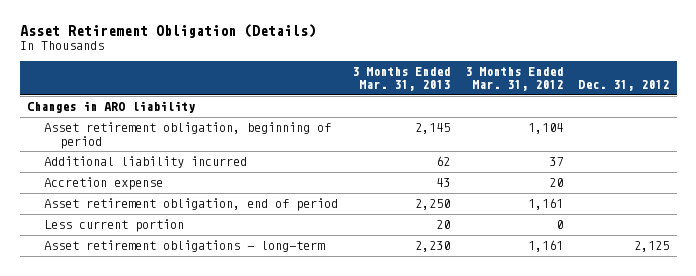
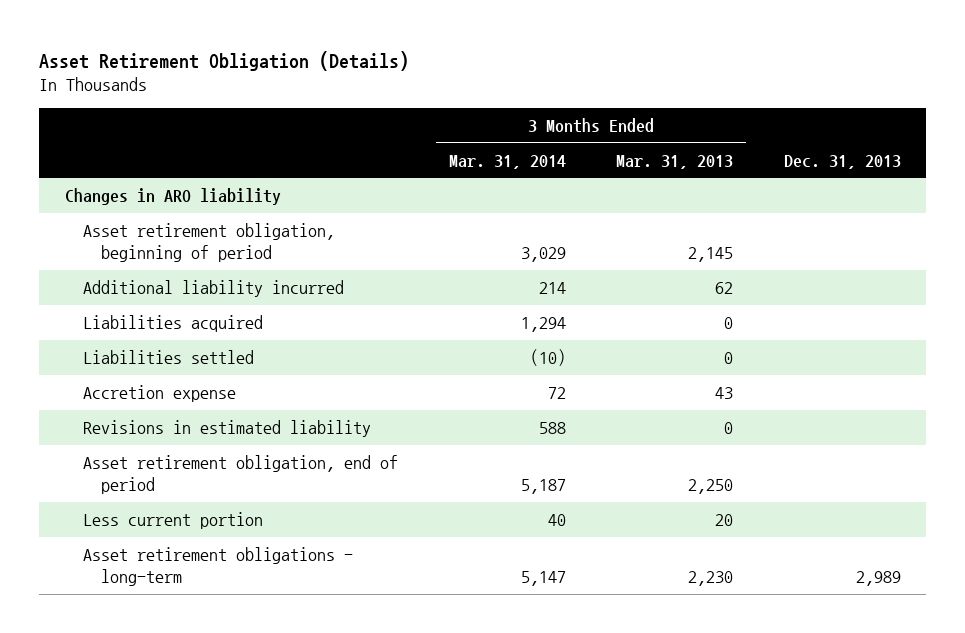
- | 3 Months Ended Mar. 31, 2013 | 3 Months Ended Mar. 31, 2012 | Dec. 31, 2012
+ | 3 Months Ended Mar. 31, 2014 | 3 Months Ended Mar. 31, 2013 | Dec. 31, 2013
+ Liabilities acquired | 1,294 | 0 |
+ Liabilities settled | (10) | 0 |
+ Revisions in estimated liability | 588 | 0 |

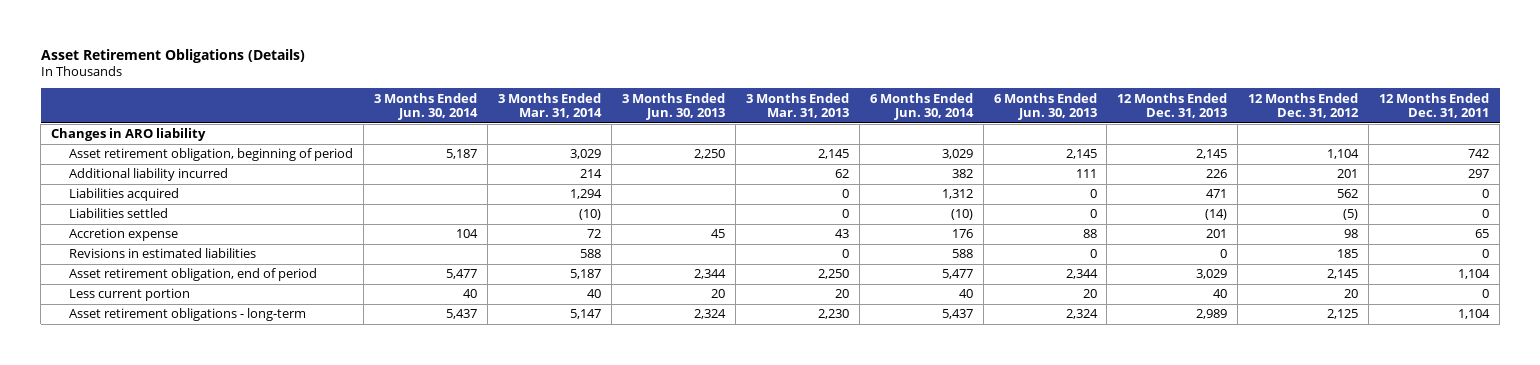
- Asset Retirement Obligation (Details)
+ Asset Retirement Obligations (Details)
- | 3 Months Ended Mar. 31, 2014 | 3 Months Ended Mar. 31, 2013 | Dec. 31, 2013
+ | 3 Months Ended Jun. 30, 2014 | 3 Months Ended Mar. 31, 2014 | 3 Months Ended Jun. 30, 2013 | 3 Months Ended Mar. 31, 2013 | 6 Months Ended Jun. 30, 2014 | 6 Months Ended Jun. 30, 2013 | 12 Months Ended Dec. 31, 2013 | 12 Months Ended Dec. 31, 2012 | 12 Months Ended Dec. 31, 2011
- Revisions in estimated liability | 588 | 0 |
+ Revisions in estimated liabilities | | 588 | | 0 | 588 | 0 | 0 | 185 | 0

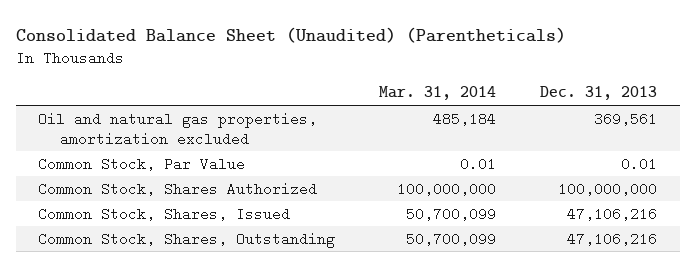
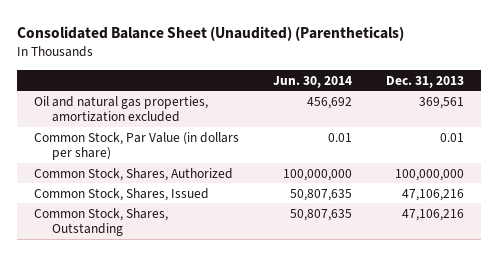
- | Mar. 31, 2014 | Dec. 31, 2013
+ | Jun. 30, 2014 | Dec. 31, 2013
- Common Stock, Par Value | 0.01 | 0.01
- Common Stock, Shares Authorized | 100,000,000 | 100,000,000
+ Common Stock, Par Value (in dollars per share) | 0.01 | 0.01
+ Common Stock, Shares, Authorized | 100,000,000 | 100,000,000

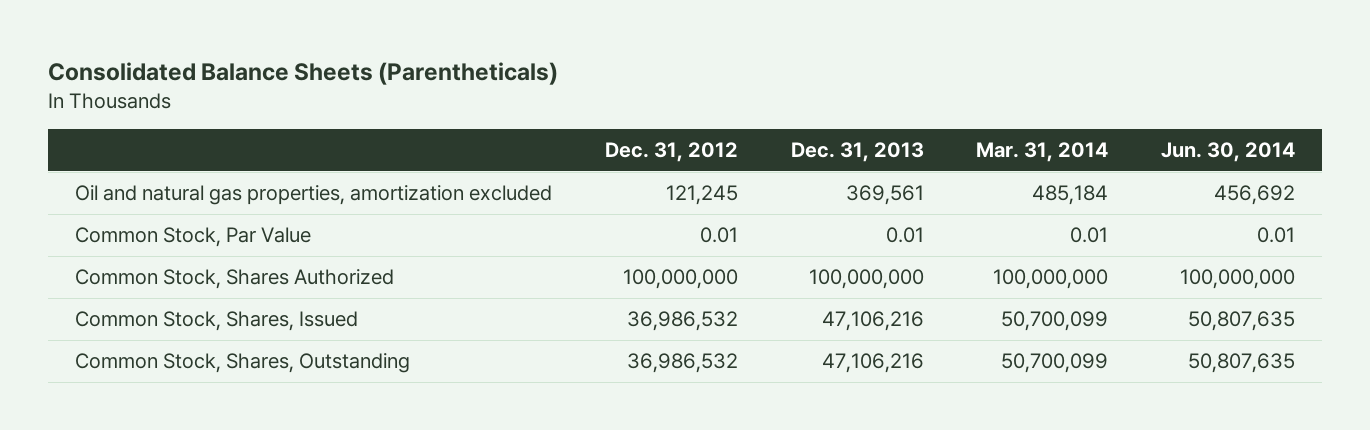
- Consolidated Balance Sheet (Unaudited) (Parentheticals)
+ Consolidated Balance Sheets (Parentheticals)
- | Jun. 30, 2014 | Dec. 31, 2013
+ | Dec. 31, 2012 | Dec. 31, 2013 | Mar. 31, 2014 | Jun. 30, 2014
- Common Stock, Par Value (in dollars per share) | 0.01 | 0.01
- Common Stock, Shares, Authorized | 100,000,000 | 100,000,000
+ Common Stock, Par Value | 0.01 | 0.01 | 0.01 | 0.01
+ Common Stock, Shares Authorized | 100,000,000 | 100,000,000 | 100,000,000 | 100,000,000

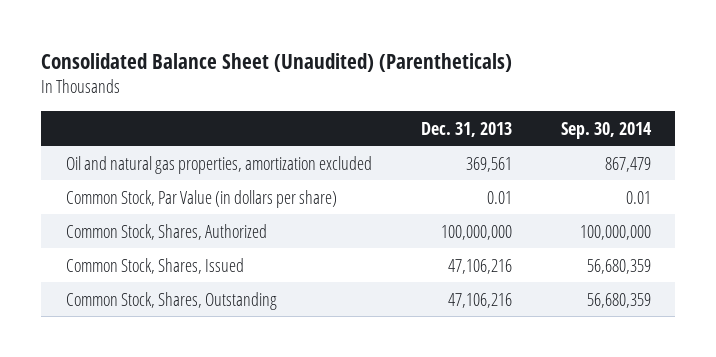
- Consolidated Balance Sheets (Parentheticals)
+ Consolidated Balance Sheet (Unaudited) (Parentheticals)
- | Dec. 31, 2012 | Dec. 31, 2013 | Mar. 31, 2014 | Jun. 30, 2014
+ | Dec. 31, 2013 | Sep. 30, 2014
- Common Stock, Par Value | 0.01 | 0.01 | 0.01 | 0.01
- Common Stock, Shares Authorized | 100,000,000 | 100,000,000 | 100,000,000 | 100,000,000
+ Common Stock, Par Value (in dollars per share) | 0.01 | 0.01
+ Common Stock, Shares, Authorized | 100,000,000 | 100,000,000

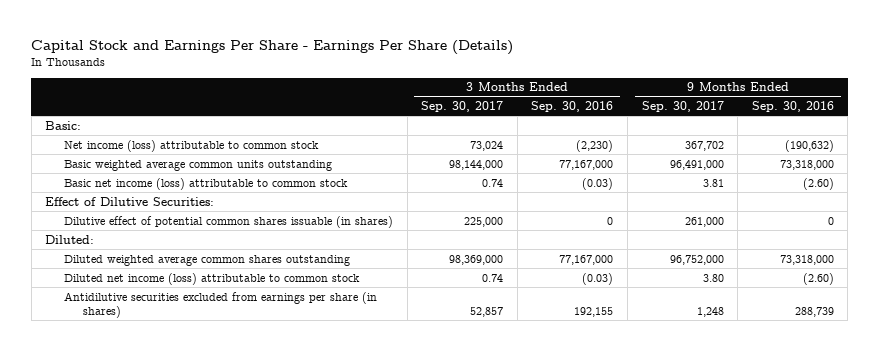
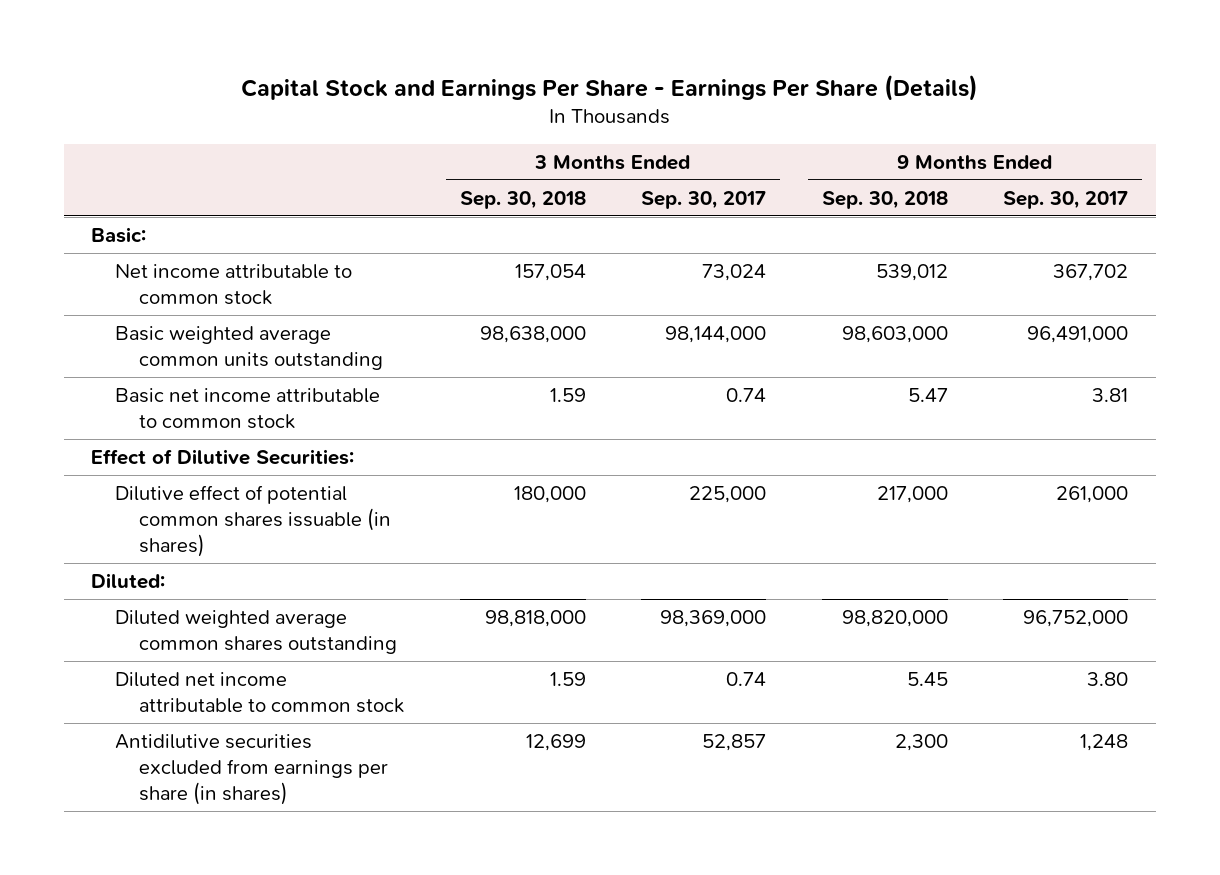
- | 3 Months Ended Sep. 30, 2017 | 3 Months Ended Sep. 30, 2016 | 9 Months Ended Sep. 30, 2017 | 9 Months Ended Sep. 30, 2016
+ | 3 Months Ended Sep. 30, 2018 | 3 Months Ended Sep. 30, 2017 | 9 Months Ended Sep. 30, 2018 | 9 Months Ended Sep. 30, 2017
- Net income (loss) attributable to common stock | 73,024 | (2,230) | 367,702 | (190,632)
+ Net income attributable to common stock | 157,054 | 73,024 | 539,012 | 367,702
- Basic net income (loss) attributable to common stock | 0.74 | (0.03) | 3.81 | (2.60)
+ Basic net income attributable to common stock | 1.59 | 0.74 | 5.47 | 3.81
- Diluted net income (loss) attributable to common stock | 0.74 | (0.03) | 3.80 | (2.60)
+ Diluted net income attributable to common stock | 1.59 | 0.74 | 5.45 | 3.80

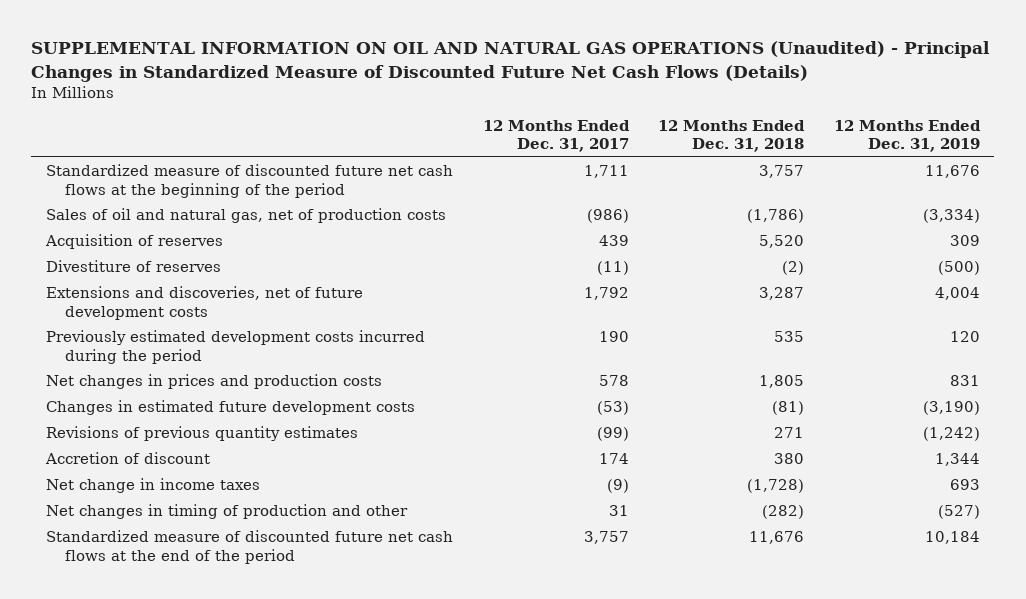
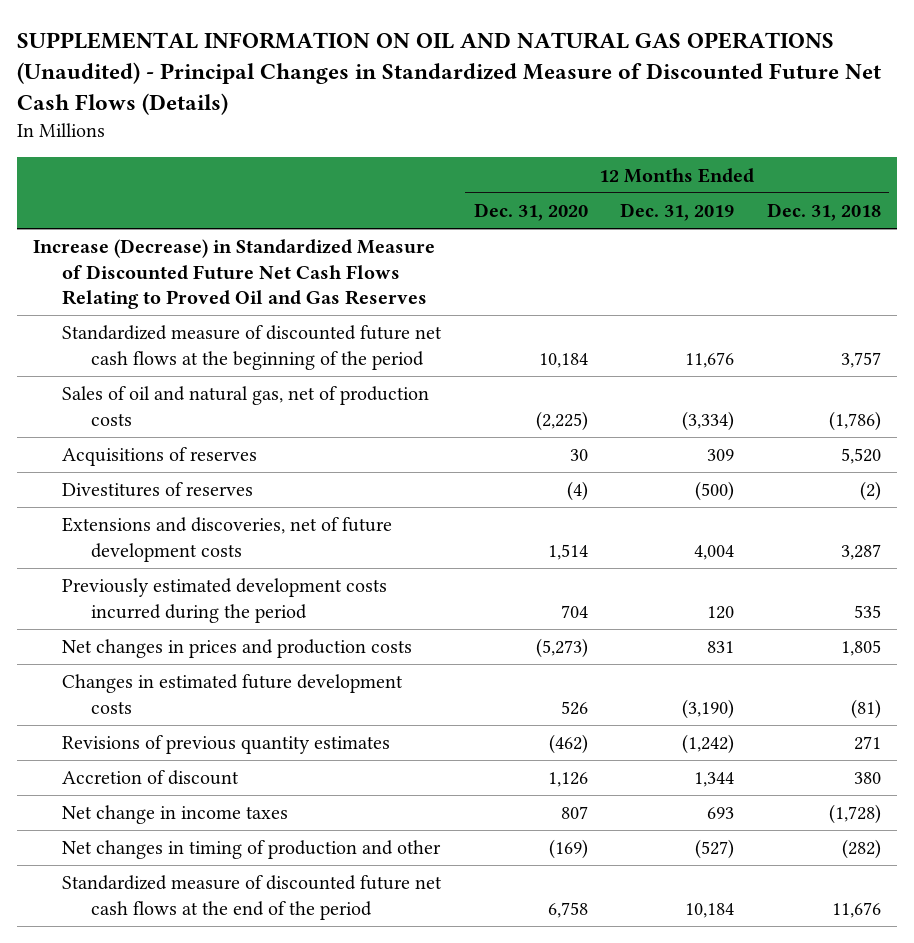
- | 12 Months Ended Dec. 31, 2017 | 12 Months Ended Dec. 31, 2018 | 12 Months Ended Dec. 31, 2019
+ | 12 Months Ended Dec. 31, 2020 | 12 Months Ended Dec. 31, 2019 | 12 Months Ended Dec. 31, 2018
+ Increase (Decrease) in Standardized Measure of Discounted Future Net Cash Flows Relating to Proved Oil and Gas Reserves
- Acquisition of reserves | 439 | 5,520 | 309
- Divestiture of reserves | (11) | (2) | (500)
+ Acquisitions of reserves | 30 | 309 | 5,520
+ Divestitures of reserves | (4) | (500) | (2)

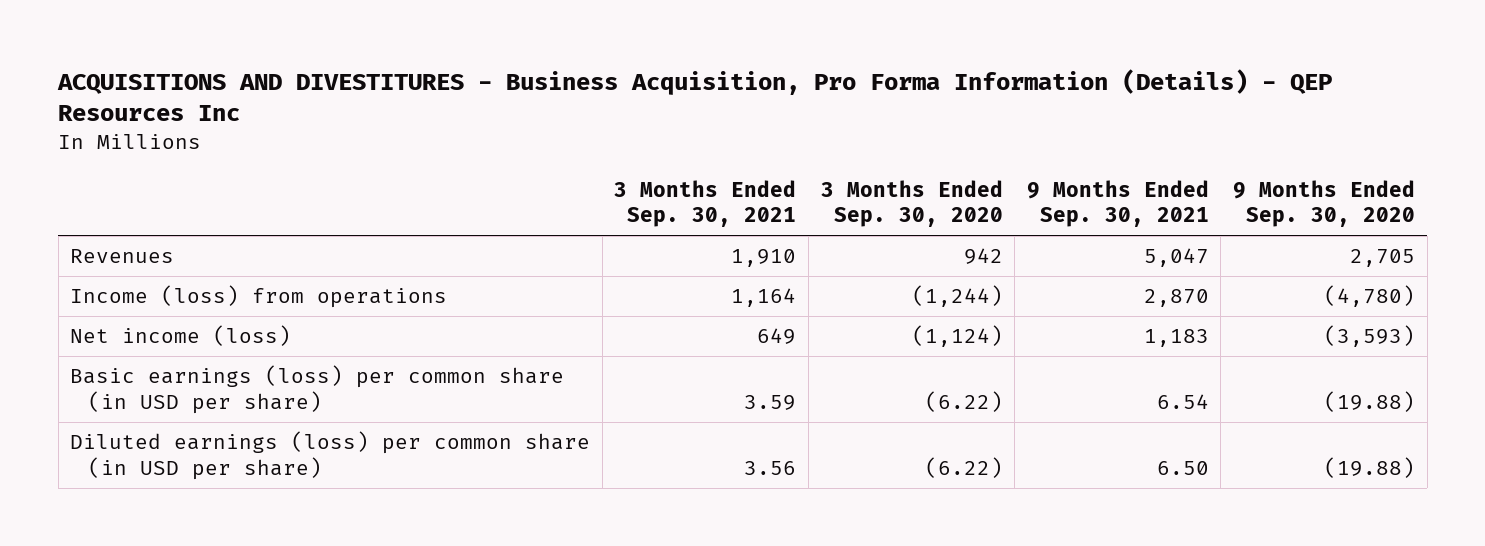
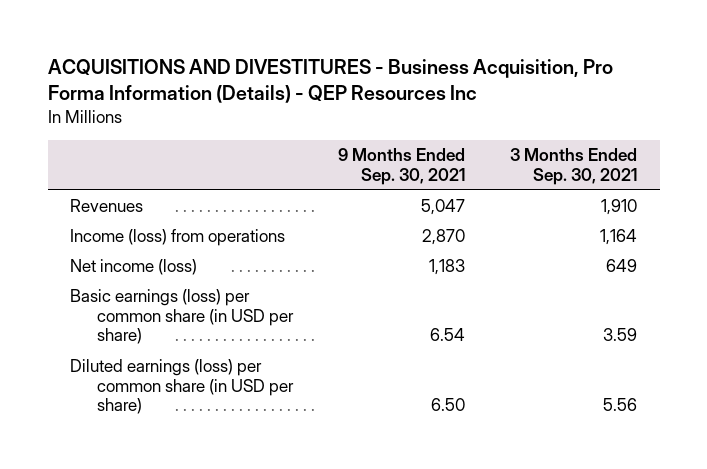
- | 3 Months Ended Sep. 30, 2021 | 3 Months Ended Sep. 30, 2020 | 9 Months Ended Sep. 30, 2021 | 9 Months Ended Sep. 30, 2020
+ | 9 Months Ended Sep. 30, 2021 | 3 Months Ended Sep. 30, 2021
- Diluted earnings (loss) per common share (in USD per share) | 3.56 | (6.22) | 6.50 | (19.88)
+ Diluted earnings (loss) per common share (in USD per share) | 6.50 | 5.56

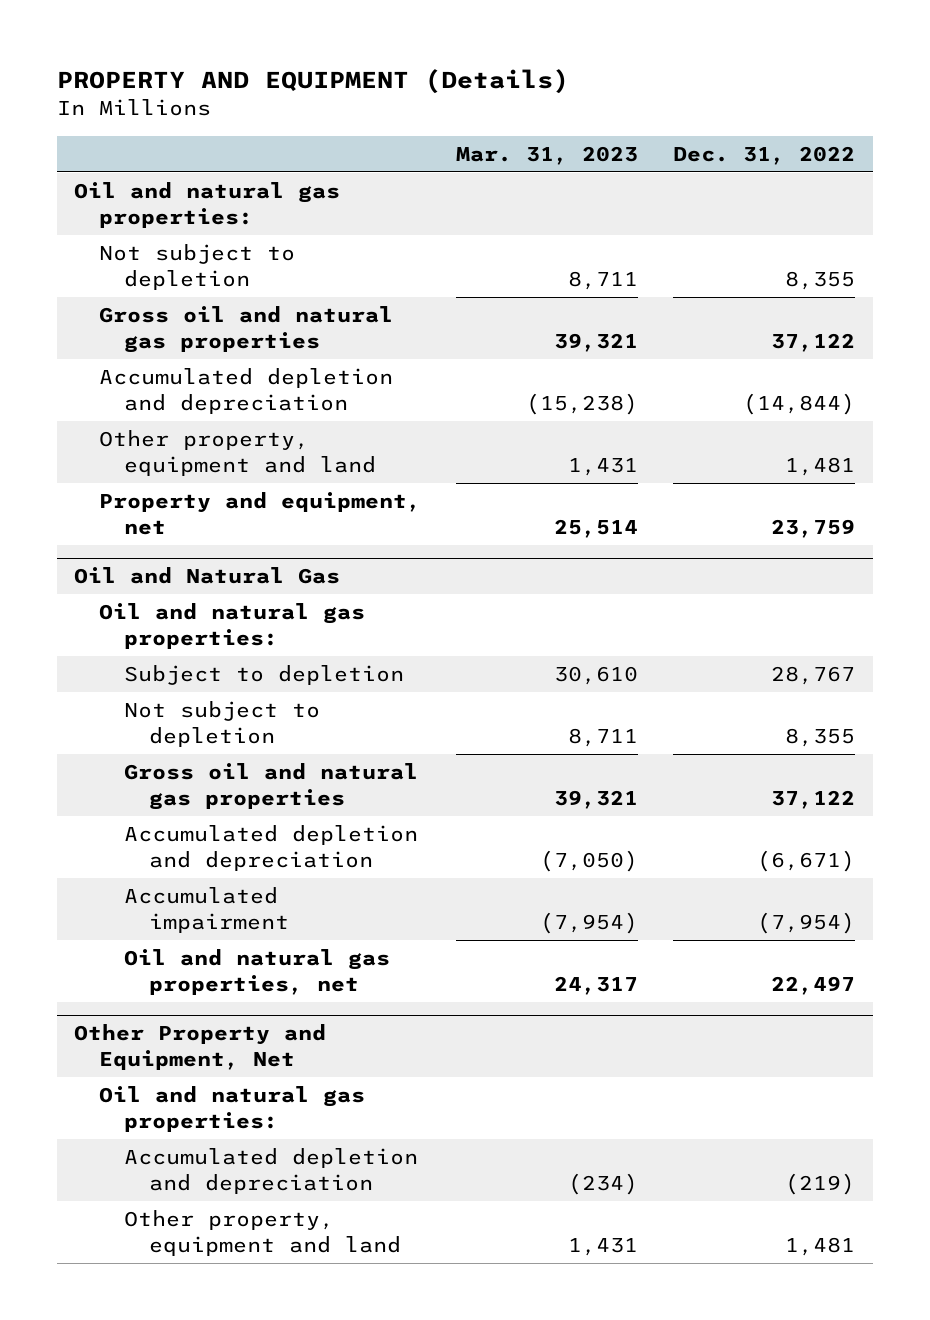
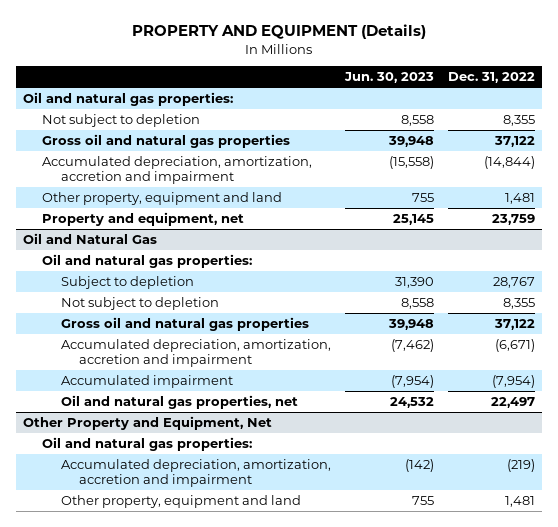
- | Mar. 31, 2023 | Dec. 31, 2022
+ | Jun. 30, 2023 | Dec. 31, 2022
- Accumulated depletion and depreciation | (15,238) | (14,844)
+ Accumulated depreciation, amortization, accretion and impairment | (15,558) | (14,844)
@ Oil and Natural Gas
- Accumulated depletion and depreciation | (7,050) | (6,671)
+ Accumulated depreciation, amortization, accretion and impairment | (7,462) | (6,671)
@ Other Property and Equipment, Net
- Accumulated depletion and depreciation | (234) | (219)
+ Accumulated depreciation, amortization, accretion and impairment | (142) | (219)

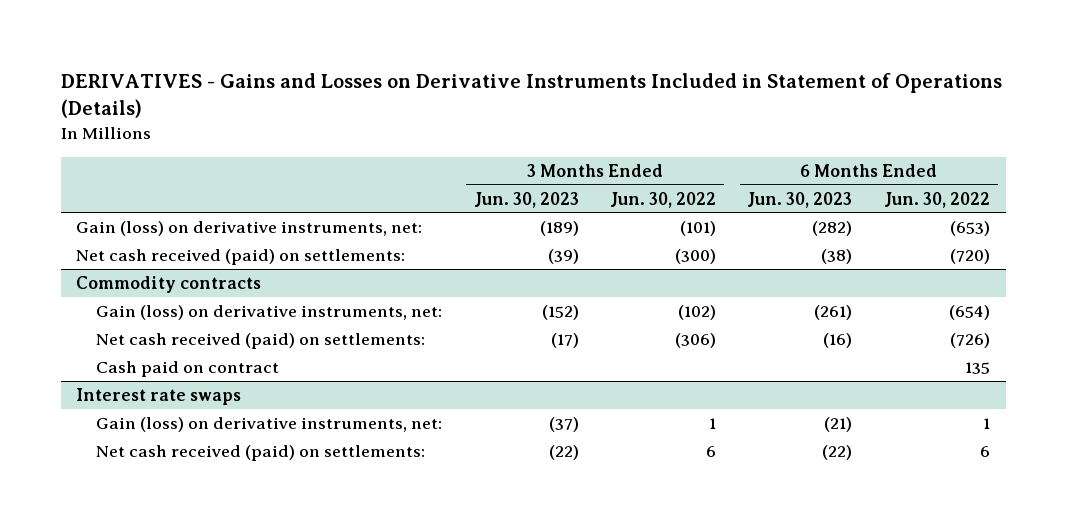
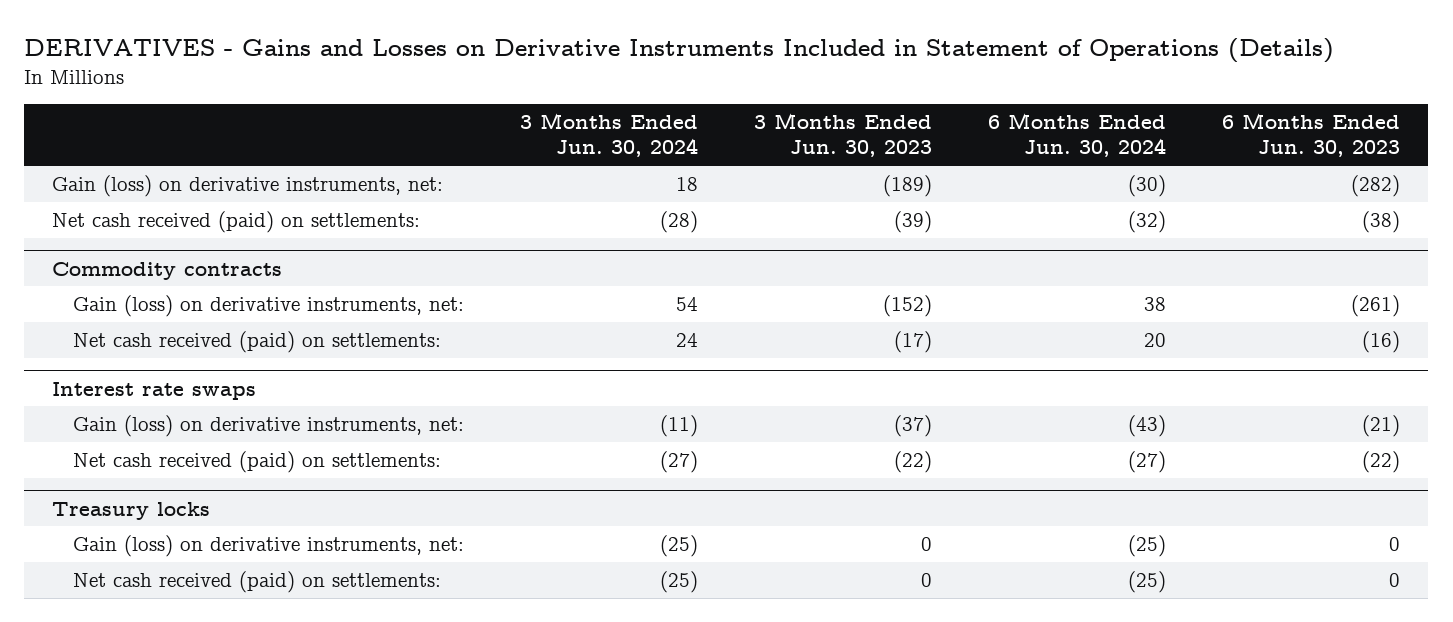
- | 3 Months Ended Jun. 30, 2023 | 3 Months Ended Jun. 30, 2022 | 6 Months Ended Jun. 30, 2023 | 6 Months Ended Jun. 30, 2022
+ | 3 Months Ended Jun. 30, 2024 | 3 Months Ended Jun. 30, 2023 | 6 Months Ended Jun. 30, 2024 | 6 Months Ended Jun. 30, 2023
@ Commodity contracts
- Cash paid on contract | | | | 135
+ Treasury locks
+ Gain (loss) on derivative instruments, net: | (25) | 0 | (25) | 0
+ Net cash received (paid) on settlements: | (25) | 0 | (25) | 0

